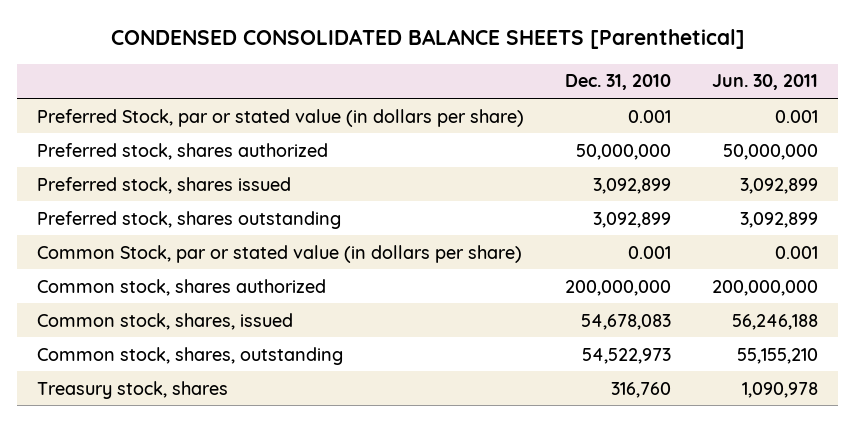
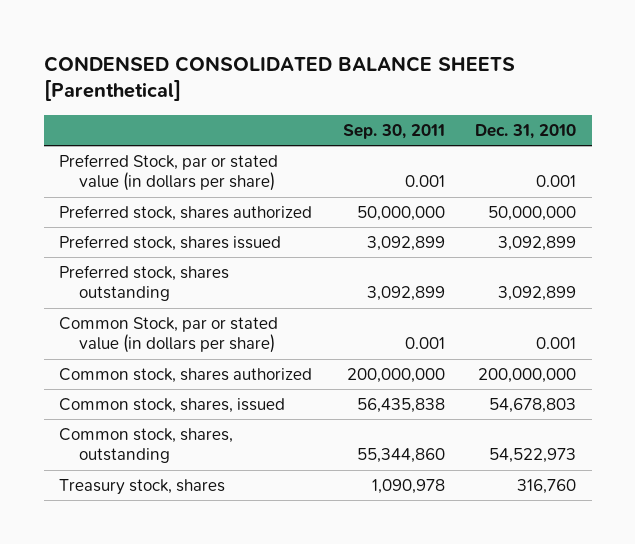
- | Dec. 31, 2010 | Jun. 30, 2011
+ | Sep. 30, 2011 | Dec. 31, 2010
- Common stock, shares, issued | 54,678,083 | 56,246,188
+ Common stock, shares, issued | 56,435,838 | 54,678,803

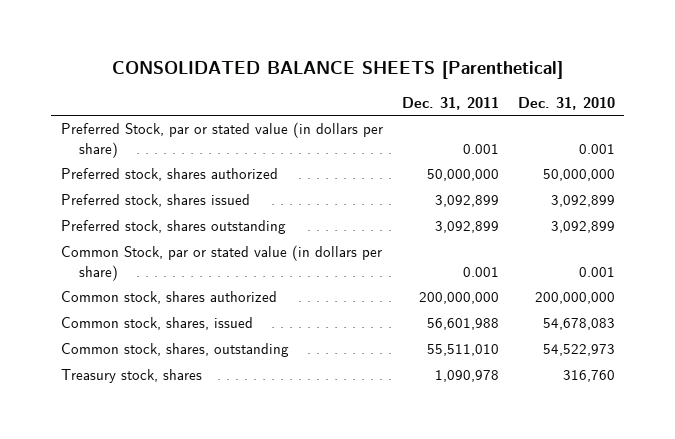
- CONDENSED CONSOLIDATED BALANCE SHEETS [Parenthetical]
+ CONSOLIDATED BALANCE SHEETS [Parenthetical]
- | Sep. 30, 2011 | Dec. 31, 2010
+ | Dec. 31, 2011 | Dec. 31, 2010
- Common stock, shares, issued | 56,435,838 | 54,678,803
+ Common stock, shares, issued | 56,601,988 | 54,678,083

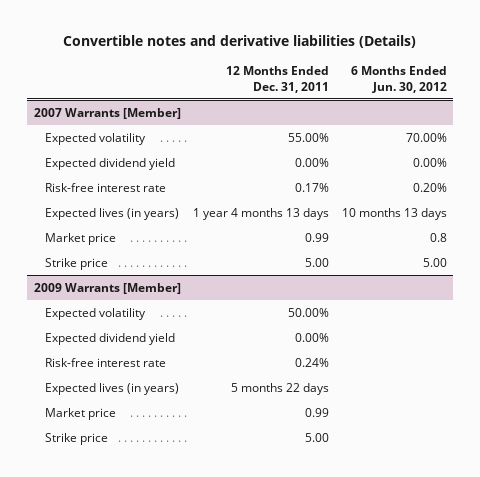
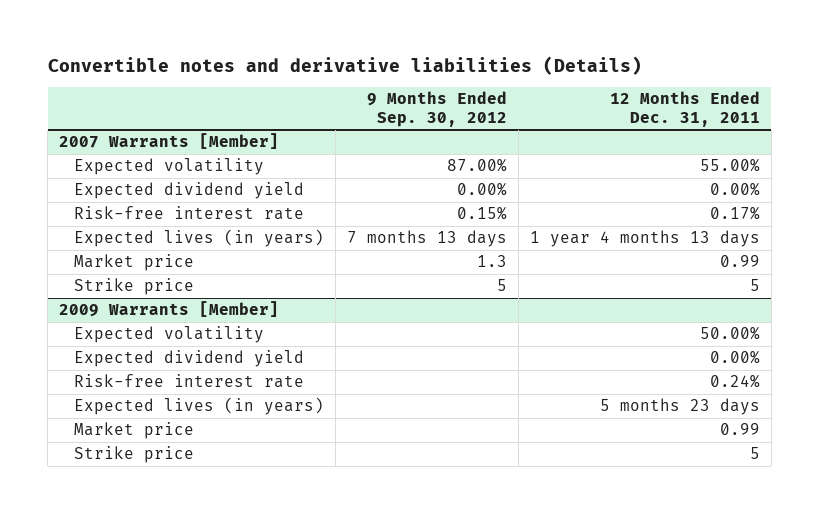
- | 12 Months Ended Dec. 31, 2011 | 6 Months Ended Jun. 30, 2012
+ | 9 Months Ended Sep. 30, 2012 | 12 Months Ended Dec. 31, 2011
@ 2007 Warrants [Member]
- Strike price | 5.00 | 5.00
+ Strike price | 5 | 5
@ 2009 Warrants [Member]
- Expected lives (in years) | 5 months 22 days |
+ Expected lives (in years) | | 5 months 23 days
- Strike price | 5.00 |
+ Strike price | | 5

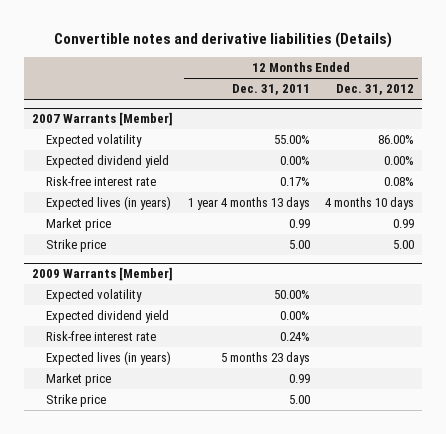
- | 9 Months Ended Sep. 30, 2012 | 12 Months Ended Dec. 31, 2011
+ | 12 Months Ended Dec. 31, 2011 | 12 Months Ended Dec. 31, 2012
@ 2007 Warrants [Member]
- Strike price | 5 | 5
+ Strike price | 5.00 | 5.00
@ 2009 Warrants [Member]
- Strike price | | 5
+ Strike price | 5.00 |

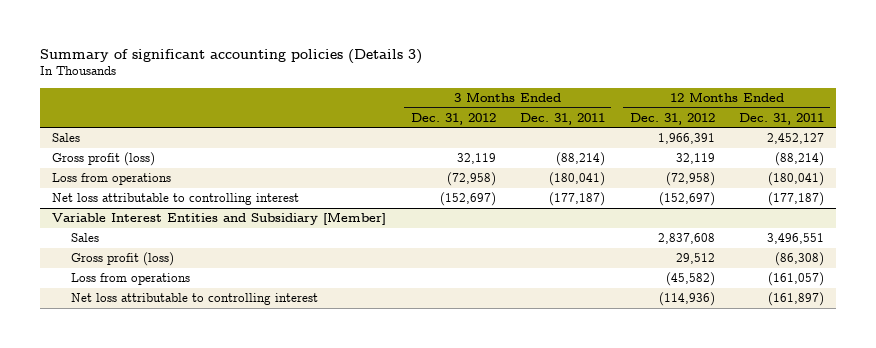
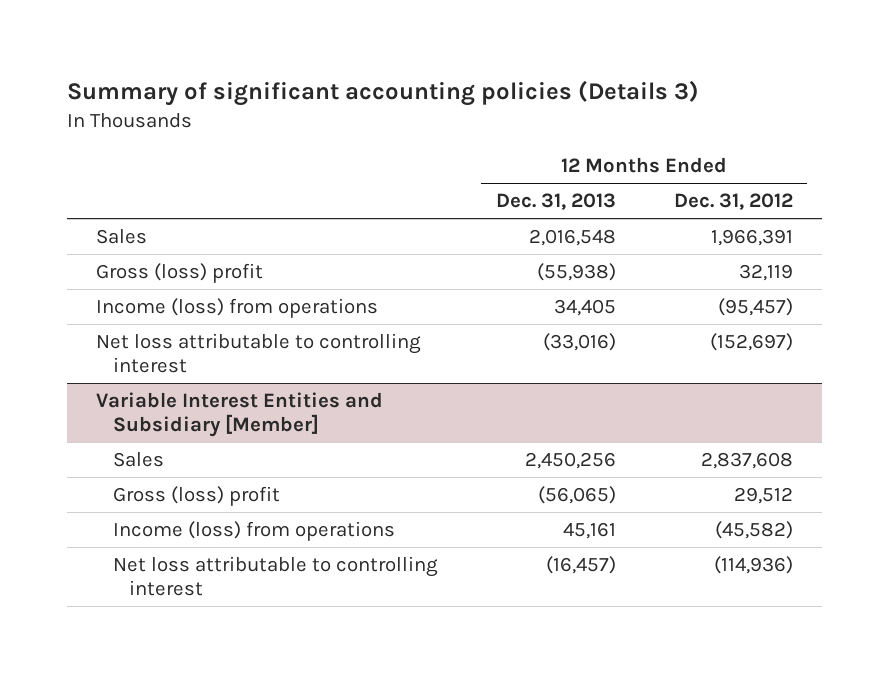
- | 3 Months Ended Dec. 31, 2012 | 3 Months Ended Dec. 31, 2011 | 12 Months Ended Dec. 31, 2012 | 12 Months Ended Dec. 31, 2011
+ | 12 Months Ended Dec. 31, 2013 | 12 Months Ended Dec. 31, 2012
- Gross profit (loss) | 32,119 | (88,214) | 32,119 | (88,214)
- Loss from operations | (72,958) | (180,041) | (72,958) | (180,041)
+ Gross (loss) profit | (55,938) | 32,119
+ Income (loss) from operations | 34,405 | (95,457)
@ Variable Interest Entities and Subsidiary [Member]
- Gross profit (loss) | | | 29,512 | (86,308)
- Loss from operations | | | (45,582) | (161,057)
+ Gross (loss) profit | (56,065) | 29,512
+ Income (loss) from operations | 45,161 | (45,582)

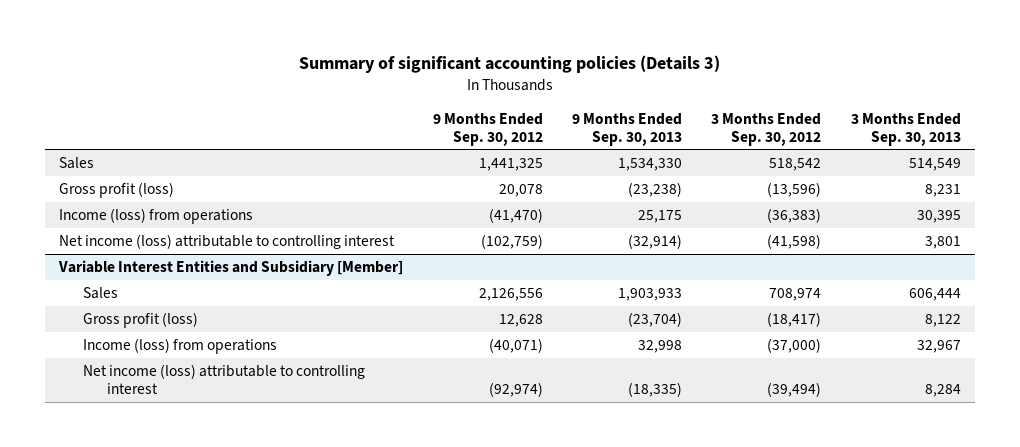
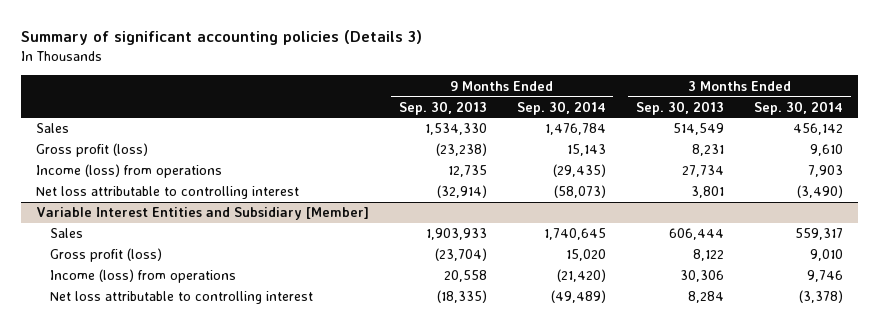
- | 9 Months Ended Sep. 30, 2012 | 9 Months Ended Sep. 30, 2013 | 3 Months Ended Sep. 30, 2012 | 3 Months Ended Sep. 30, 2013
+ | 9 Months Ended Sep. 30, 2013 | 9 Months Ended Sep. 30, 2014 | 3 Months Ended Sep. 30, 2013 | 3 Months Ended Sep. 30, 2014
- Income (loss) from operations | (41,470) | 25,175 | (36,383) | 30,395
- Net income (loss) attributable to controlling interest | (102,759) | (32,914) | (41,598) | 3,801
+ Income (loss) from operations | 12,735 | (29,435) | 27,734 | 7,903
+ Net loss attributable to controlling interest | (32,914) | (58,073) | 3,801 | (3,490)
@ Variable Interest Entities and Subsidiary [Member]
- Income (loss) from operations | (40,071) | 32,998 | (37,000) | 32,967
- Net income (loss) attributable to controlling interest | (92,974) | (18,335) | (39,494) | 8,284
+ Income (loss) from operations | 20,558 | (21,420) | 30,306 | 9,746
+ Net loss attributable to controlling interest | (18,335) | (49,489) | 8,284 | (3,378)

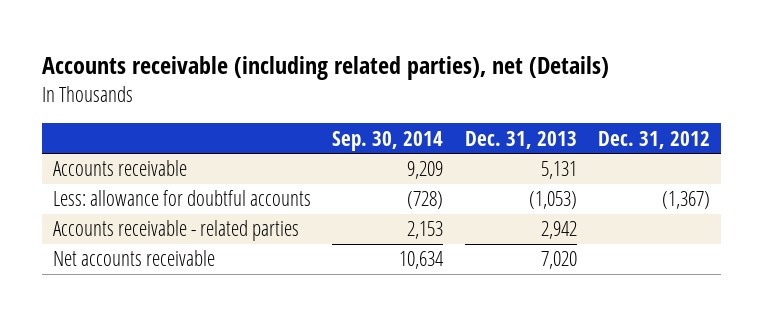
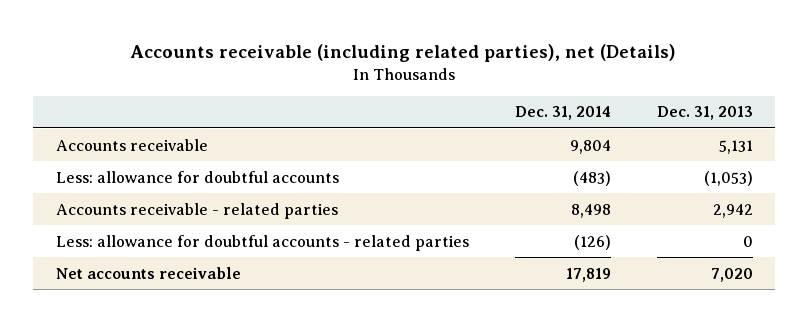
- | Sep. 30, 2014 | Dec. 31, 2013 | Dec. 31, 2012
+ | Dec. 31, 2014 | Dec. 31, 2013
+ Less: allowance for doubtful accounts - related parties | (126) | 0

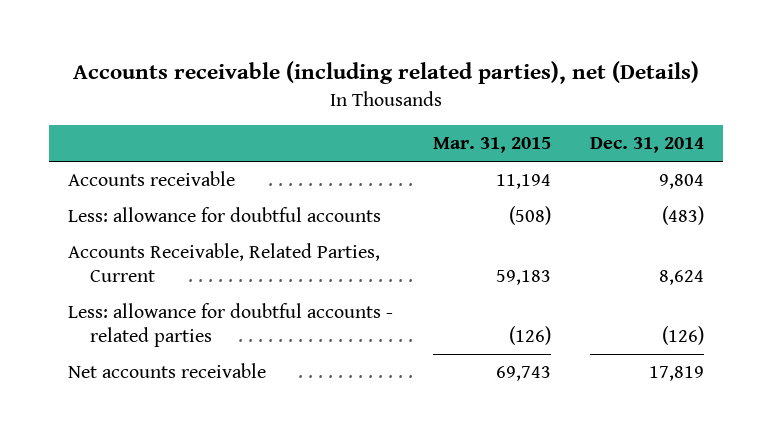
- | Dec. 31, 2014 | Dec. 31, 2013
+ | Mar. 31, 2015 | Dec. 31, 2014
- Accounts receivable - related parties | 8,498 | 2,942
+ Accounts Receivable, Related Parties, Current | 59,183 | 8,624

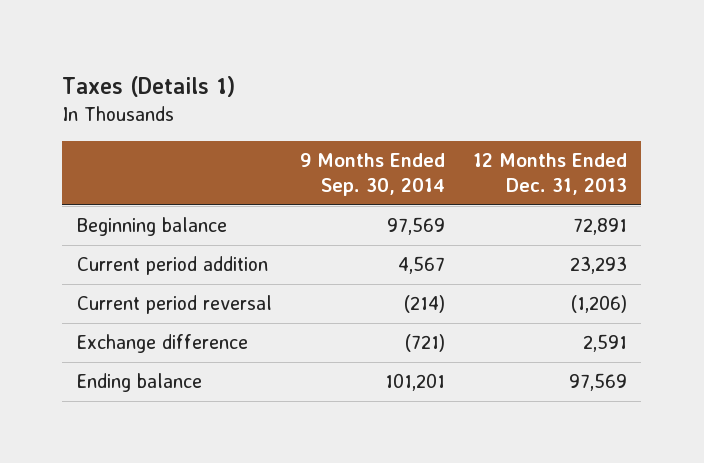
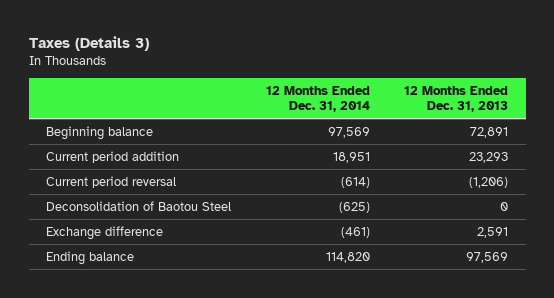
- Taxes (Details 1)
+ Taxes (Details 3)
- | 9 Months Ended Sep. 30, 2014 | 12 Months Ended Dec. 31, 2013
+ | 12 Months Ended Dec. 31, 2014 | 12 Months Ended Dec. 31, 2013
+ Deconsolidation of Baotou Steel | (625) | 0

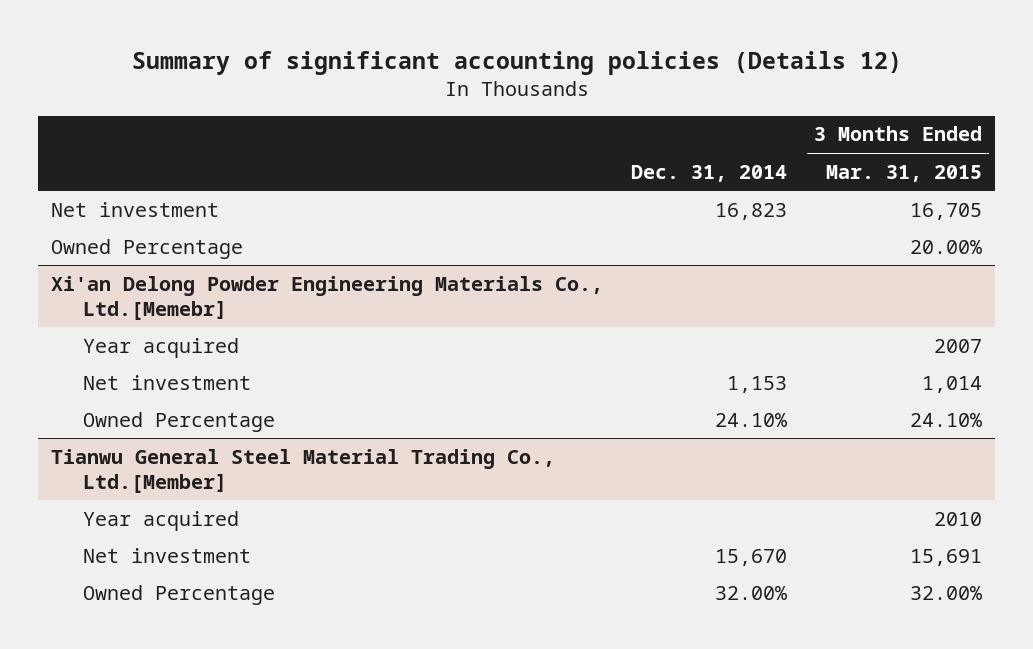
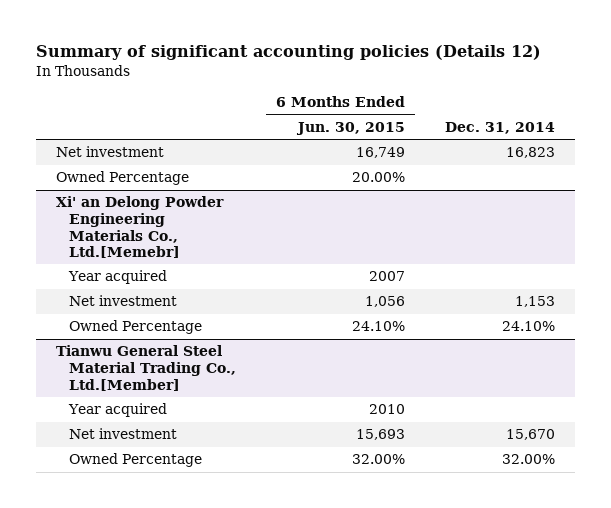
- | Dec. 31, 2014 | 3 Months Ended Mar. 31, 2015
+ | 6 Months Ended Jun. 30, 2015 | Dec. 31, 2014
- Xi'an Delong Powder Engineering Materials Co., Ltd.[Memebr]
+ Xi' an Delong Powder Engineering Materials Co., Ltd.[Memebr]

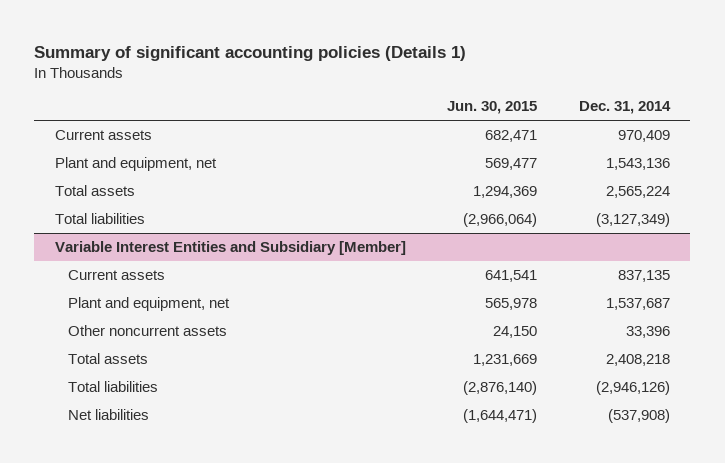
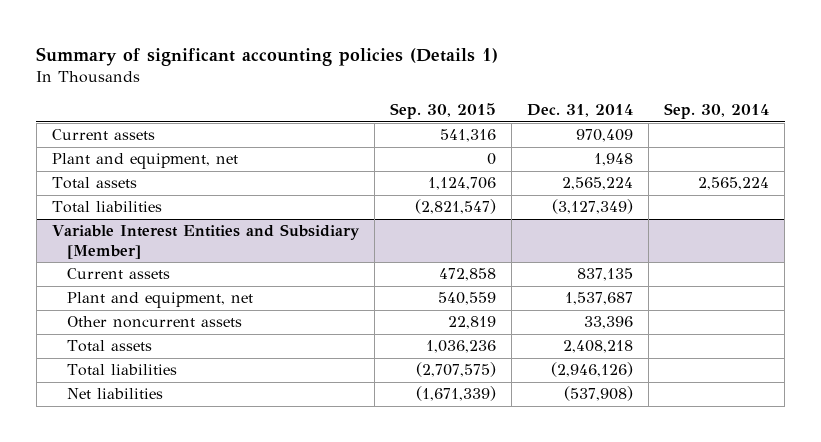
- | Jun. 30, 2015 | Dec. 31, 2014
+ | Sep. 30, 2015 | Dec. 31, 2014 | Sep. 30, 2014
- Plant and equipment, net | 569,477 | 1,543,136
+ Plant and equipment, net | 0 | 1,948 |

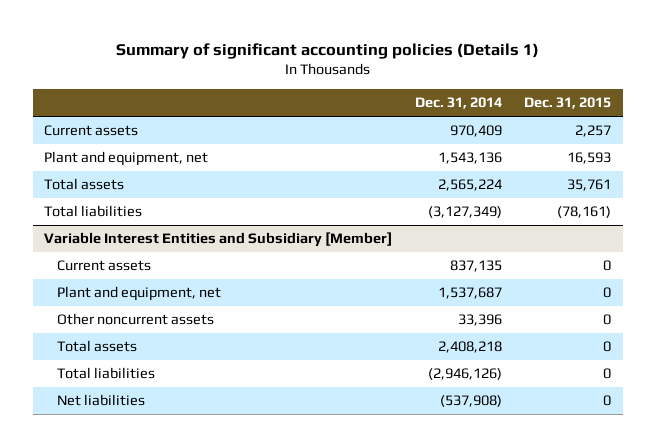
- | Sep. 30, 2015 | Dec. 31, 2014 | Sep. 30, 2014
+ | Dec. 31, 2014 | Dec. 31, 2015
- Plant and equipment, net | 0 | 1,948 |
+ Plant and equipment, net | 1,543,136 | 16,593

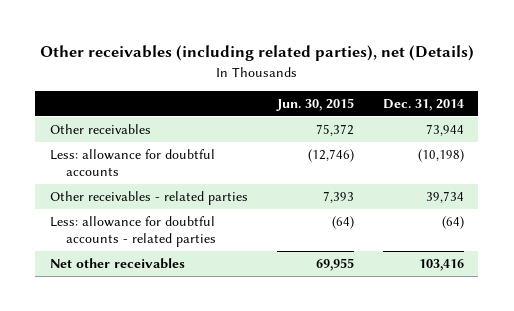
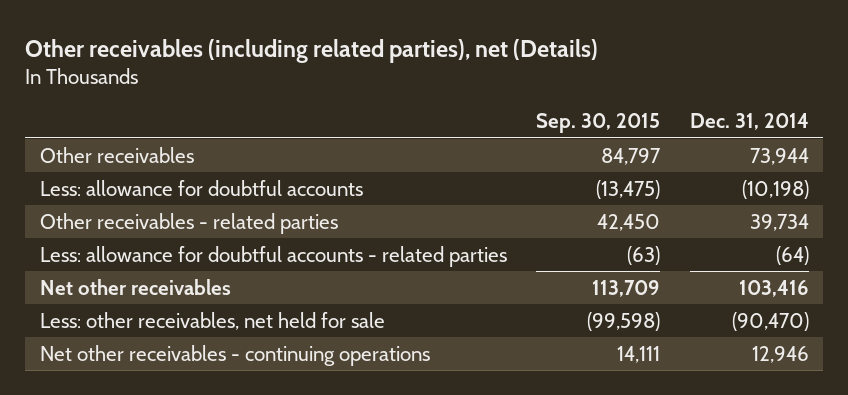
- | Jun. 30, 2015 | Dec. 31, 2014
+ | Sep. 30, 2015 | Dec. 31, 2014
+ Less: other receivables, net held for sale | (99,598) | (90,470)
+ Net other receivables - continuing operations | 14,111 | 12,946

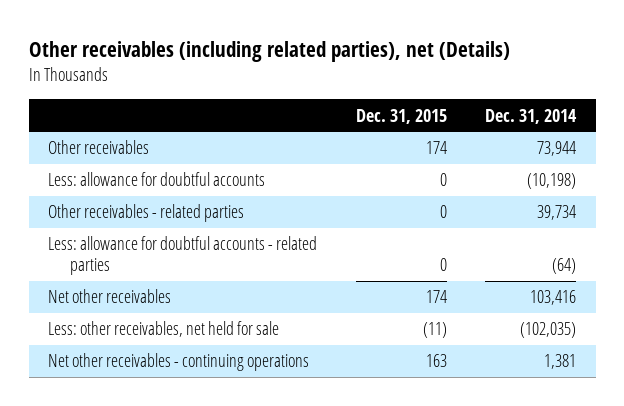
- | Sep. 30, 2015 | Dec. 31, 2014
+ | Dec. 31, 2015 | Dec. 31, 2014
- Less: other receivables, net held for sale | (99,598) | (90,470)
- Net other receivables - continuing operations | 14,111 | 12,946
+ Less: other receivables, net held for sale | (11) | (102,035)
+ Net other receivables - continuing operations | 163 | 1,381

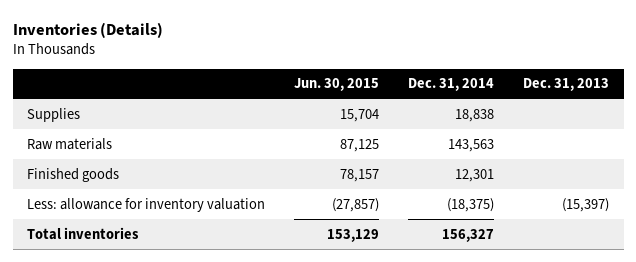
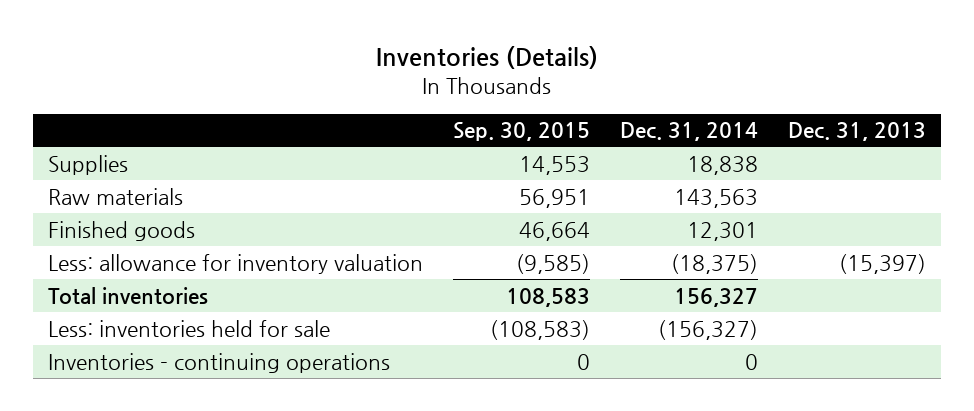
- | Jun. 30, 2015 | Dec. 31, 2014 | Dec. 31, 2013
+ | Sep. 30, 2015 | Dec. 31, 2014 | Dec. 31, 2013
+ Less: inventories held for sale | (108,583) | (156,327) |
+ Inventories - continuing operations | 0 | 0 |

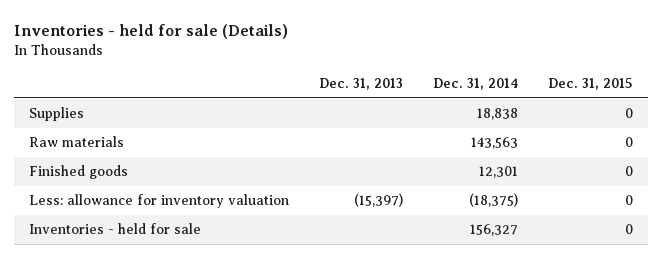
- Inventories (Details)
+ Inventories - held for sale (Details)
- | Sep. 30, 2015 | Dec. 31, 2014 | Dec. 31, 2013
+ | Dec. 31, 2013 | Dec. 31, 2014 | Dec. 31, 2015
- Total inventories | 108,583 | 156,327 |
- Less: inventories held for sale | (108,583) | (156,327) |
- Inventories - continuing operations | 0 | 0 |
+ Inventories - held for sale | | 156,327 | 0

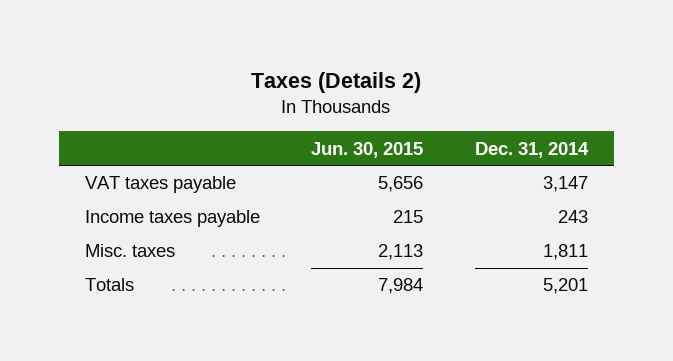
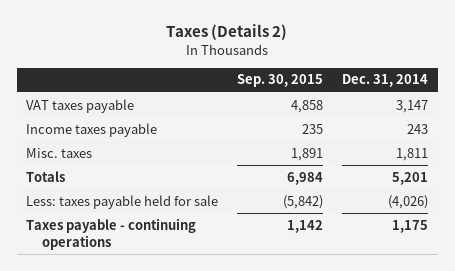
- | Jun. 30, 2015 | Dec. 31, 2014
+ | Sep. 30, 2015 | Dec. 31, 2014
+ Less: taxes payable held for sale | (5,842) | (4,026)
+ Taxes payable - continuing operations | 1,142 | 1,175

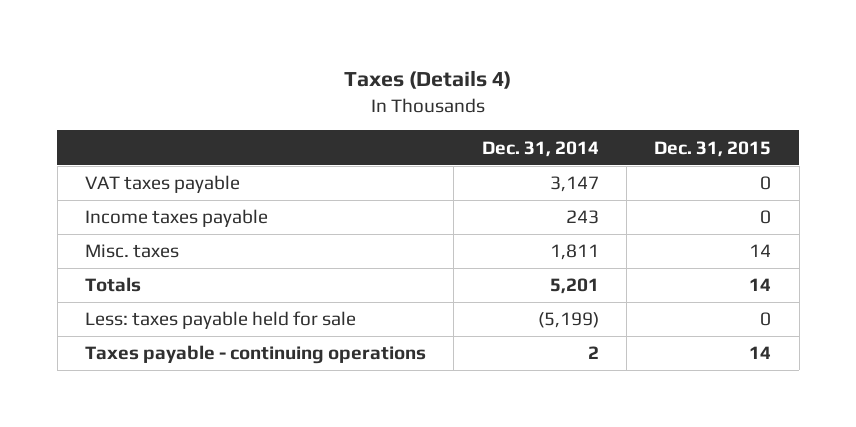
- Taxes (Details 2)
+ Taxes (Details 4)
- | Sep. 30, 2015 | Dec. 31, 2014
+ | Dec. 31, 2014 | Dec. 31, 2015
- Less: taxes payable held for sale | (5,842) | (4,026)
- Taxes payable - continuing operations | 1,142 | 1,175
+ Less: taxes payable held for sale | (5,199) | 0
+ Taxes payable - continuing operations | 2 | 14

